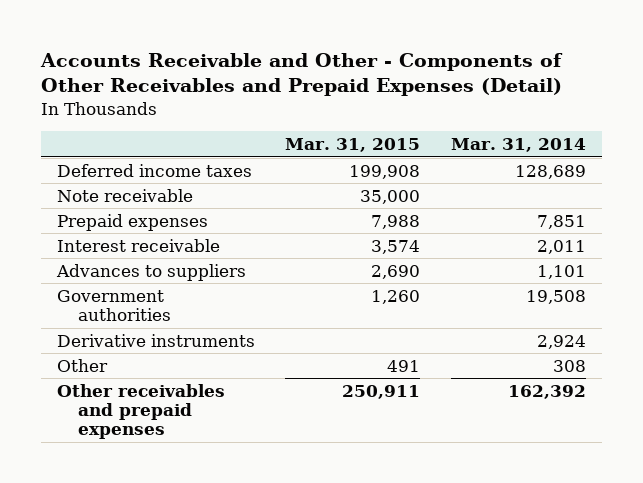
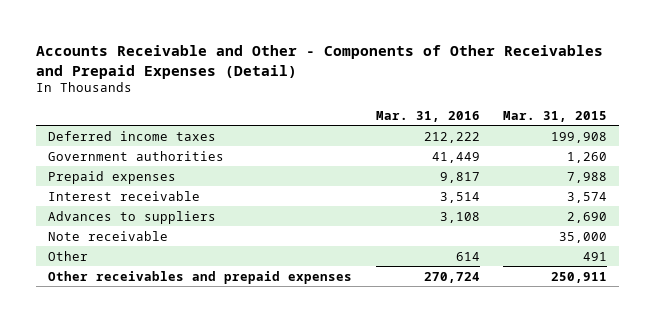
- | Mar. 31, 2015 | Mar. 31, 2014
+ | Mar. 31, 2016 | Mar. 31, 2015
moved up: Government authorities | 41,449 | 1,260
- Derivative instruments | | 2,924
moved down: Note receivable | | 35,000

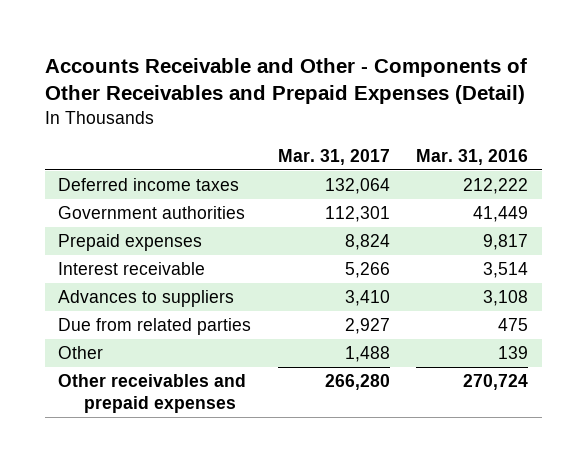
- | Mar. 31, 2016 | Mar. 31, 2015
+ | Mar. 31, 2017 | Mar. 31, 2016
- Note receivable | | 35,000
- Other | 614 | 491
+ Due from related parties | 2,927 | 475
+ Other | 1,488 | 139

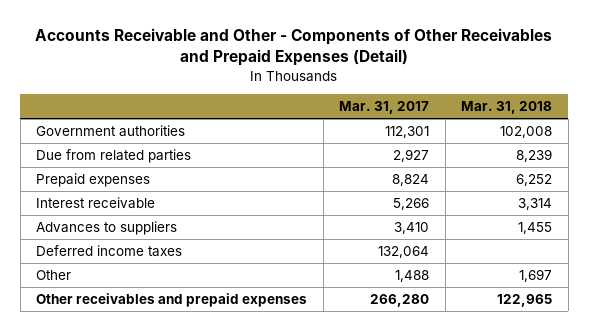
- | Mar. 31, 2017 | Mar. 31, 2016
+ | Mar. 31, 2017 | Mar. 31, 2018
moved up: Due from related parties | 2,927 | 8,239
moved down: Deferred income taxes | 132,064 |

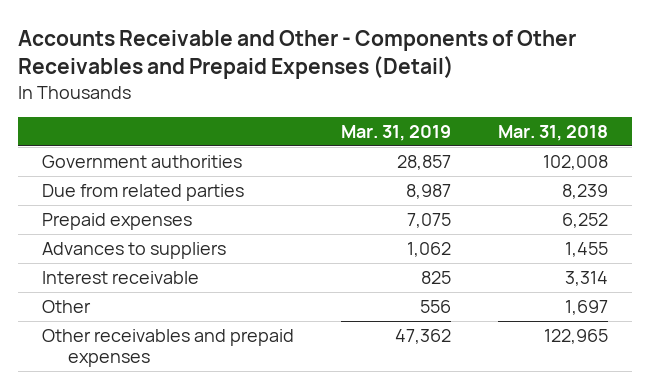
- | Mar. 31, 2017 | Mar. 31, 2018
+ | Mar. 31, 2019 | Mar. 31, 2018
- Deferred income taxes | 132,064 |
moved down: Interest receivable | 825 | 3,314

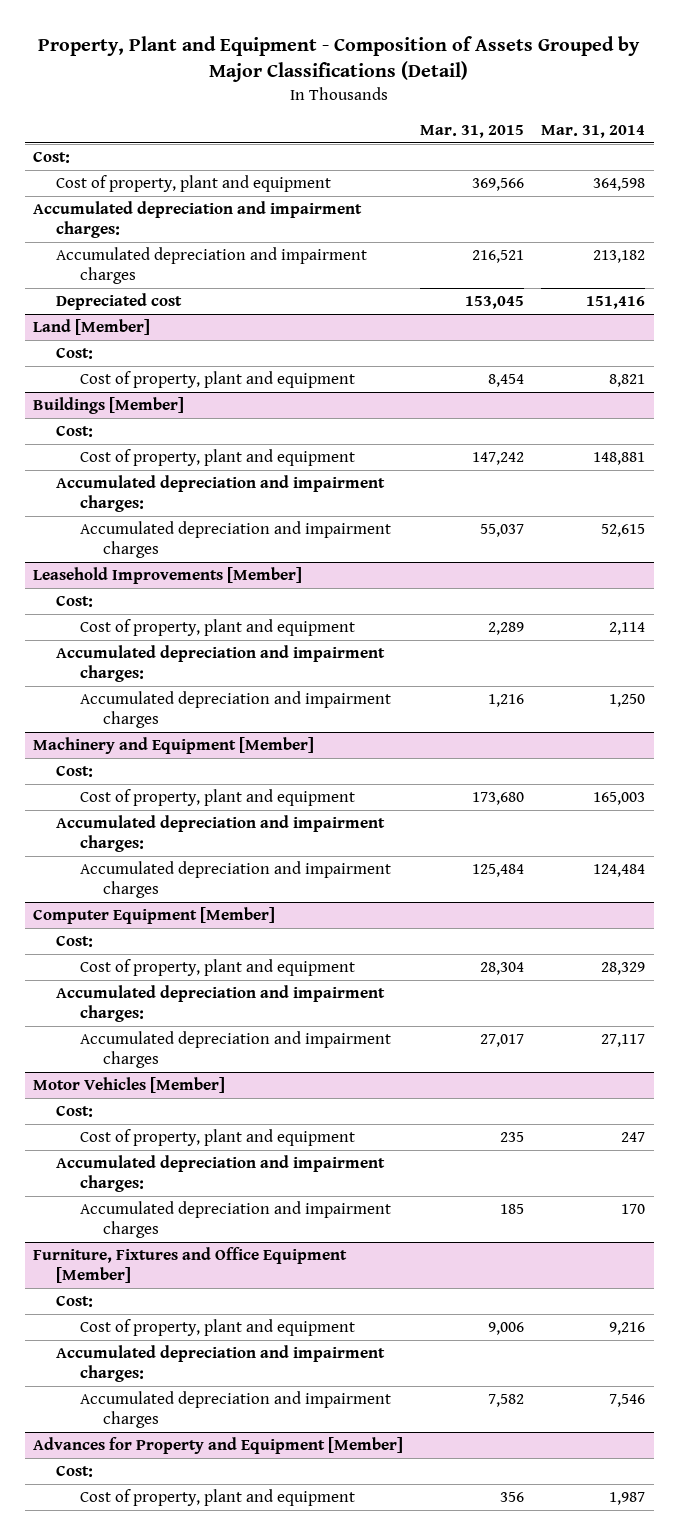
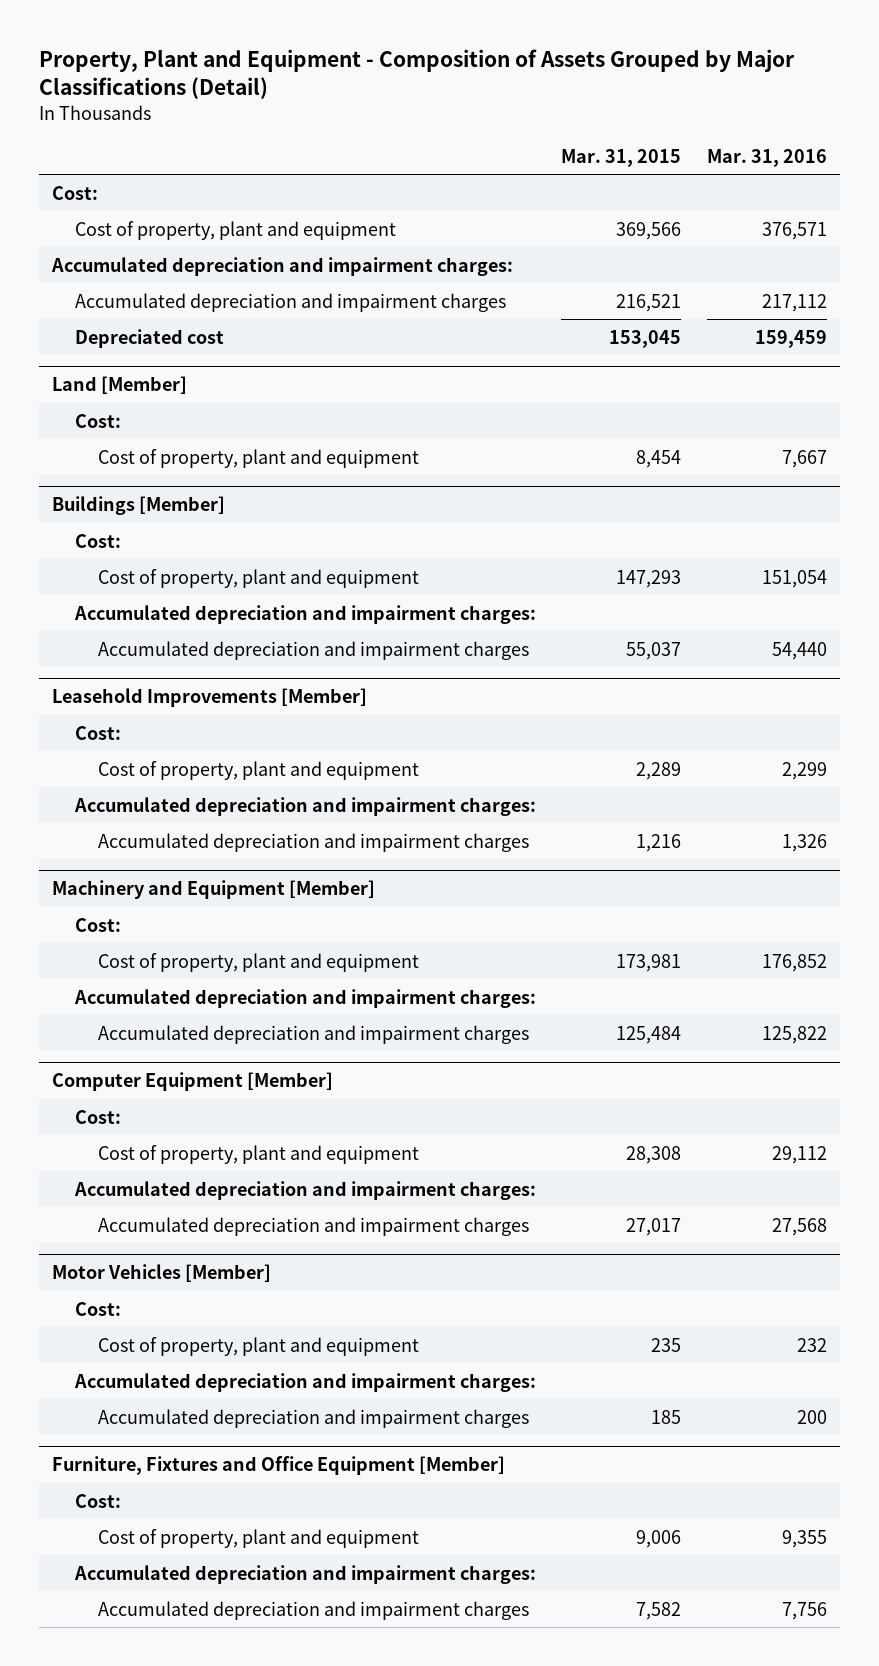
- | Mar. 31, 2015 | Mar. 31, 2014
+ | Mar. 31, 2015 | Mar. 31, 2016
@ Buildings [Member]
- Cost of property, plant and equipment | 147,242 | 148,881
+ Cost of property, plant and equipment | 147,293 | 151,054
@ Machinery and Equipment [Member]
- Cost of property, plant and equipment | 173,680 | 165,003
+ Cost of property, plant and equipment | 173,981 | 176,852
@ Computer Equipment [Member]
- Cost of property, plant and equipment | 28,304 | 28,329
+ Cost of property, plant and equipment | 28,308 | 29,112
- Advances for Property and Equipment [Member]
- Cost:
- Cost of property, plant and equipment | 356 | 1,987

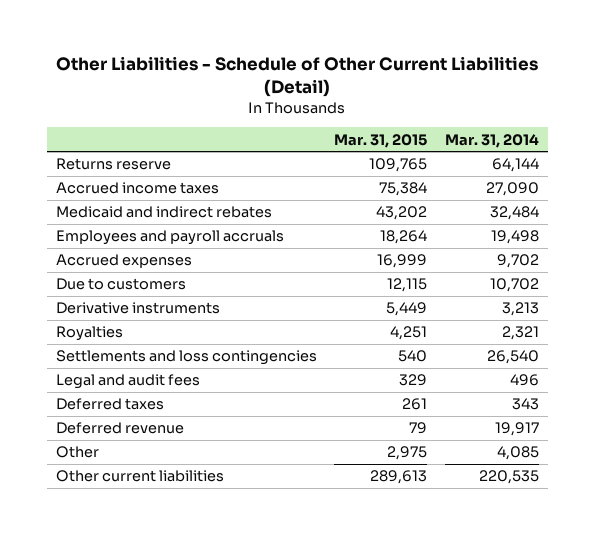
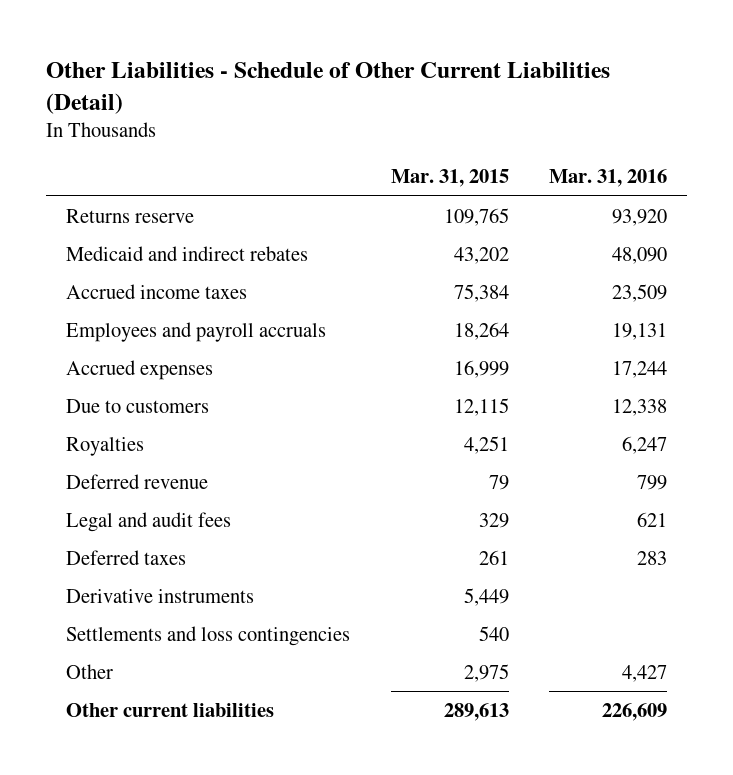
- | Mar. 31, 2015 | Mar. 31, 2014
+ | Mar. 31, 2015 | Mar. 31, 2016
moved down: Accrued income taxes | 75,384 | 23,509
moved up: Deferred revenue | 79 | 799
moved down: Derivative instruments | 5,449 |
moved down: Settlements and loss contingencies | 540 |

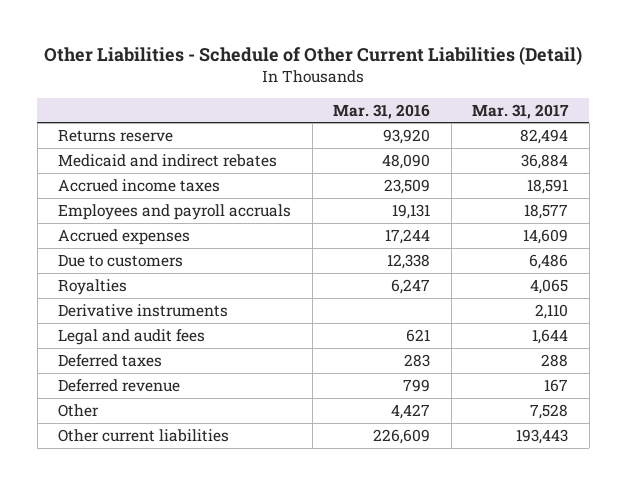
- | Mar. 31, 2015 | Mar. 31, 2016
+ | Mar. 31, 2016 | Mar. 31, 2017
moved up: Derivative instruments | | 2,110
- Settlements and loss contingencies | 540 |
moved down: Deferred revenue | 799 | 167

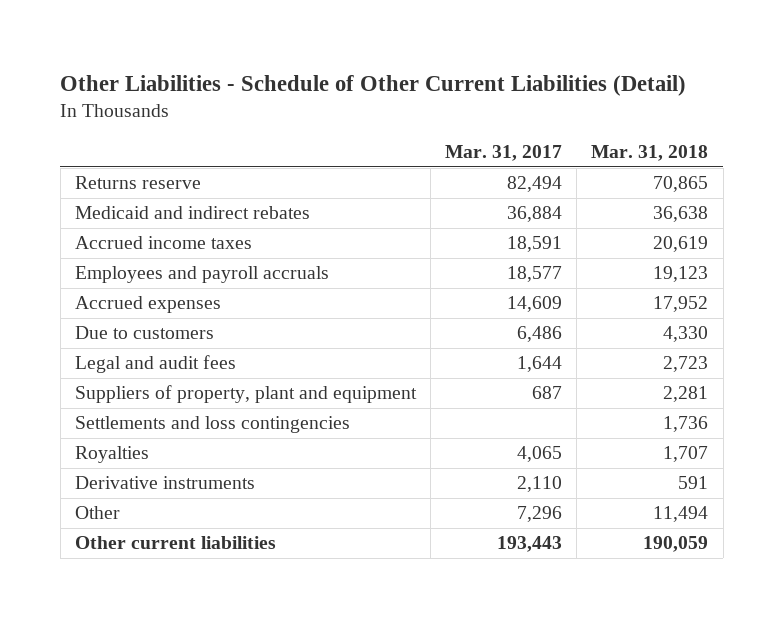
- | Mar. 31, 2016 | Mar. 31, 2017
+ | Mar. 31, 2017 | Mar. 31, 2018
moved up: Legal and audit fees | 1,644 | 2,723
+ Suppliers of property, plant and equipment | 687 | 2,281
+ Settlements and loss contingencies | | 1,736
- Deferred taxes | 283 | 288
- Deferred revenue | 799 | 167
- Other | 4,427 | 7,528
+ Other | 7,296 | 11,494

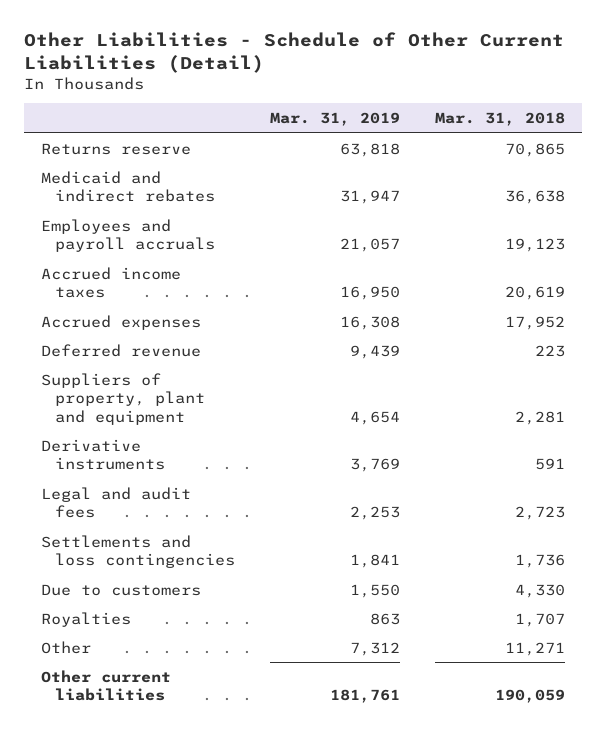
- | Mar. 31, 2017 | Mar. 31, 2018
+ | Mar. 31, 2019 | Mar. 31, 2018
moved down: Accrued income taxes | 16,950 | 20,619
+ Deferred revenue | 9,439 | 223
moved up: Derivative instruments | 3,769 | 591
moved down: Legal and audit fees | 2,253 | 2,723
moved down: Due to customers | 1,550 | 4,330
- Other | 7,296 | 11,494
+ Other | 7,312 | 11,271

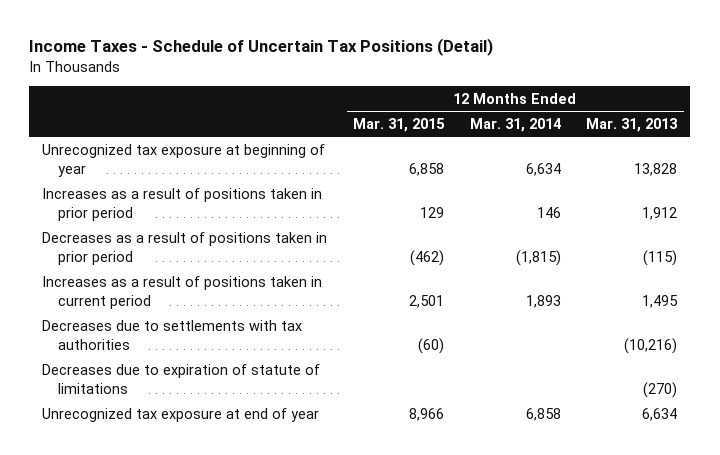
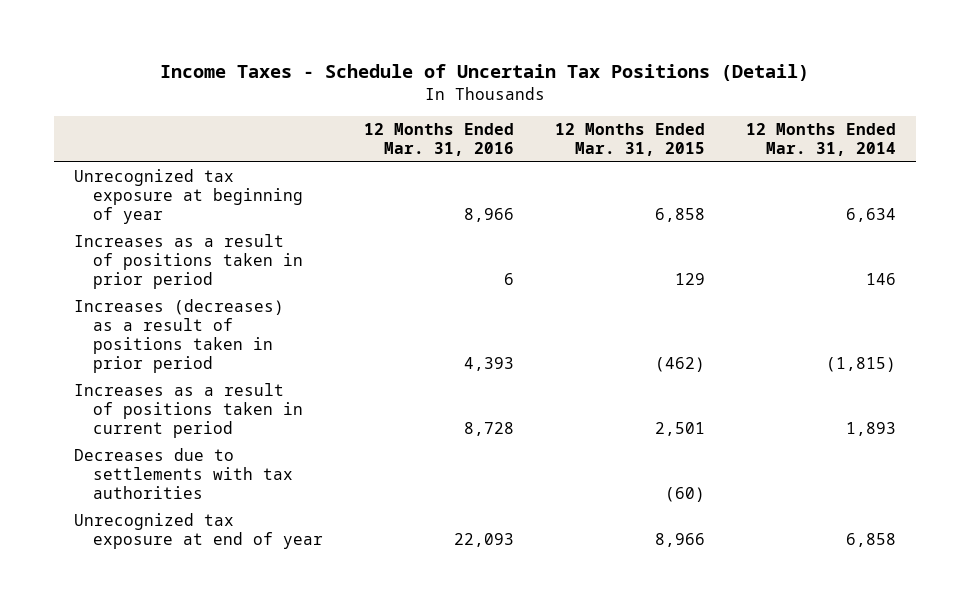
- | 12 Months Ended Mar. 31, 2015 | 12 Months Ended Mar. 31, 2014 | 12 Months Ended Mar. 31, 2013
+ | 12 Months Ended Mar. 31, 2016 | 12 Months Ended Mar. 31, 2015 | 12 Months Ended Mar. 31, 2014
- Decreases as a result of positions taken in prior period | (462) | (1,815) | (115)
+ Increases (decreases) as a result of positions taken in prior period | 4,393 | (462) | (1,815)
- Decreases due to expiration of statute of limitations | | | (270)

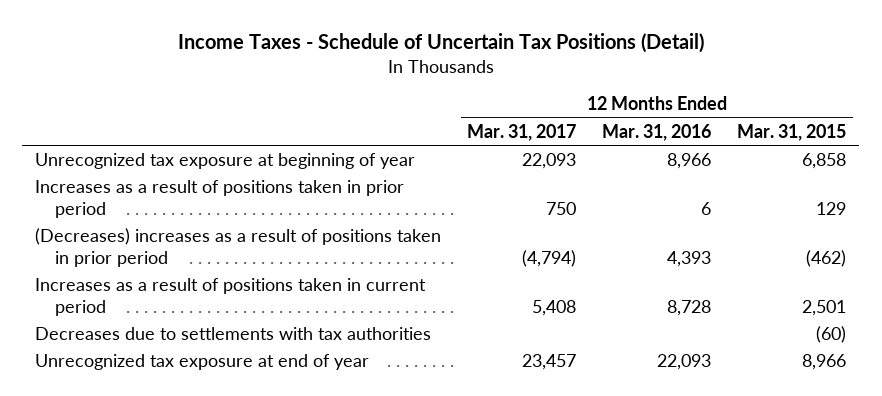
- | 12 Months Ended Mar. 31, 2016 | 12 Months Ended Mar. 31, 2015 | 12 Months Ended Mar. 31, 2014
+ | 12 Months Ended Mar. 31, 2017 | 12 Months Ended Mar. 31, 2016 | 12 Months Ended Mar. 31, 2015
- Increases (decreases) as a result of positions taken in prior period | 4,393 | (462) | (1,815)
+ (Decreases) increases as a result of positions taken in prior period | (4,794) | 4,393 | (462)

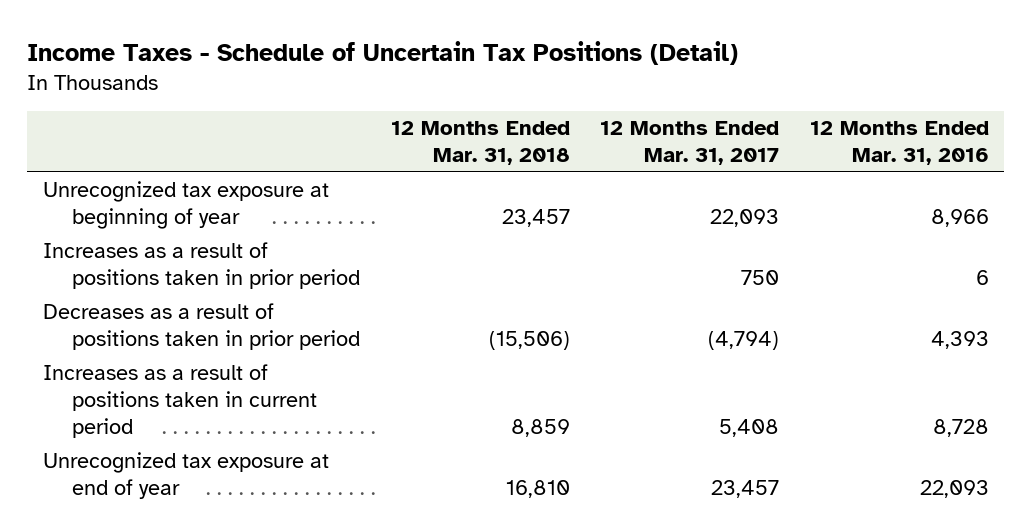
- | 12 Months Ended Mar. 31, 2017 | 12 Months Ended Mar. 31, 2016 | 12 Months Ended Mar. 31, 2015
+ | 12 Months Ended Mar. 31, 2018 | 12 Months Ended Mar. 31, 2017 | 12 Months Ended Mar. 31, 2016
- (Decreases) increases as a result of positions taken in prior period | (4,794) | 4,393 | (462)
+ Decreases as a result of positions taken in prior period | (15,506) | (4,794) | 4,393
- Decreases due to settlements with tax authorities | | | (60)

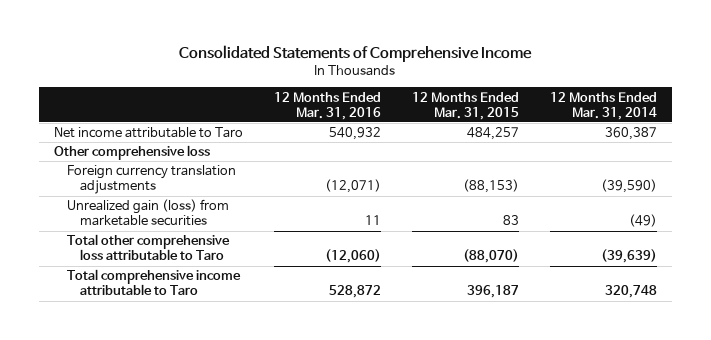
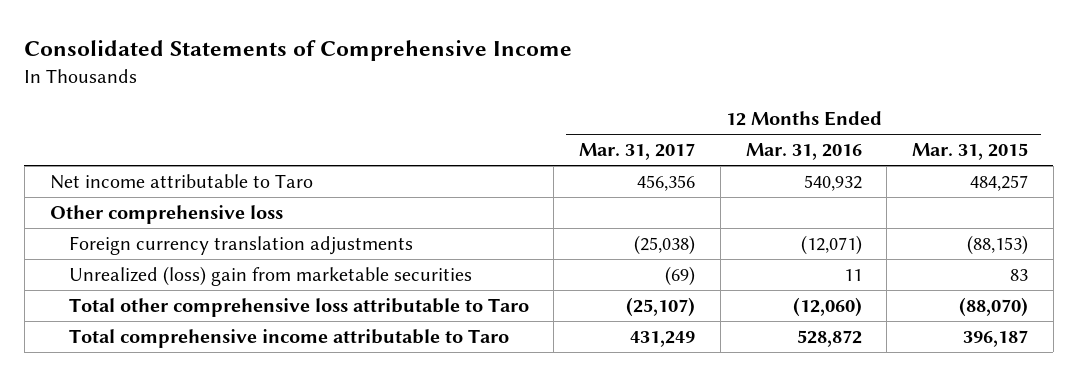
- | 12 Months Ended Mar. 31, 2016 | 12 Months Ended Mar. 31, 2015 | 12 Months Ended Mar. 31, 2014
+ | 12 Months Ended Mar. 31, 2017 | 12 Months Ended Mar. 31, 2016 | 12 Months Ended Mar. 31, 2015
- Unrealized gain (loss) from marketable securities | 11 | 83 | (49)
+ Unrealized (loss) gain from marketable securities | (69) | 11 | 83

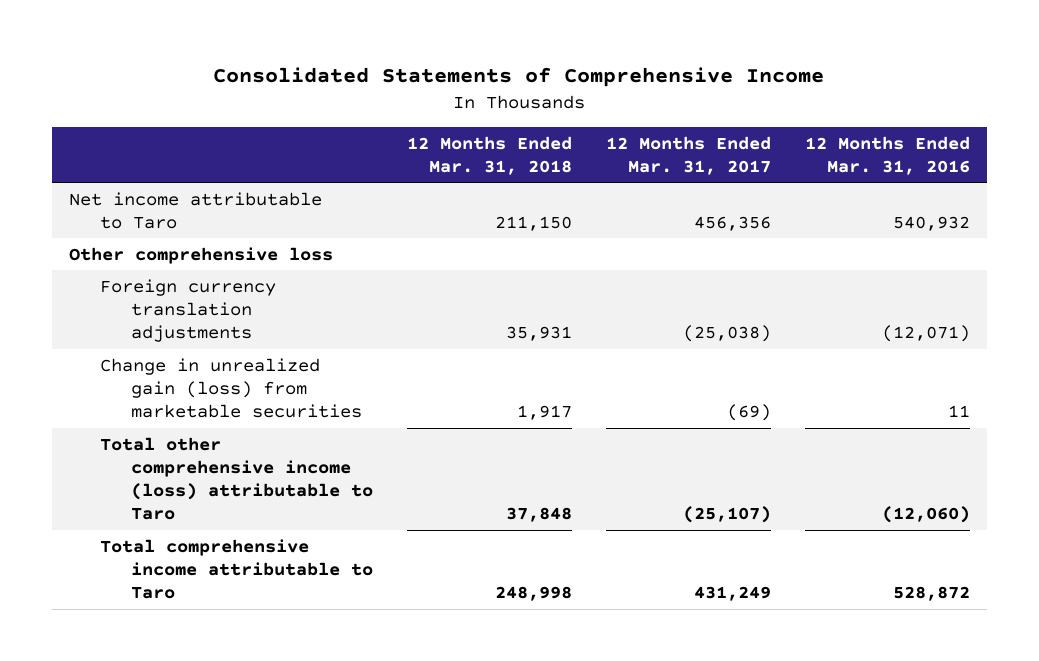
- | 12 Months Ended Mar. 31, 2017 | 12 Months Ended Mar. 31, 2016 | 12 Months Ended Mar. 31, 2015
+ | 12 Months Ended Mar. 31, 2018 | 12 Months Ended Mar. 31, 2017 | 12 Months Ended Mar. 31, 2016
- Unrealized (loss) gain from marketable securities | (69) | 11 | 83
- Total other comprehensive loss attributable to Taro | (25,107) | (12,060) | (88,070)
+ Change in unrealized gain (loss) from marketable securities | 1,917 | (69) | 11
+ Total other comprehensive income (loss) attributable to Taro | 37,848 | (25,107) | (12,060)

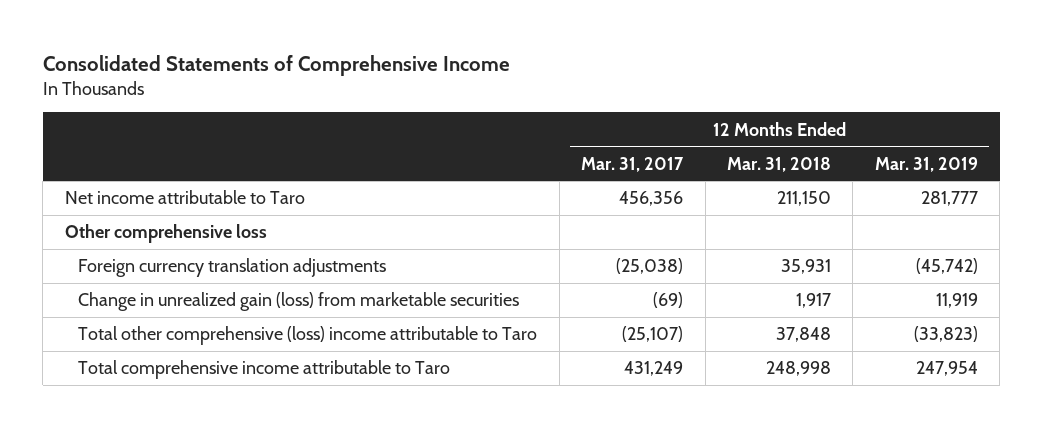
- | 12 Months Ended Mar. 31, 2018 | 12 Months Ended Mar. 31, 2017 | 12 Months Ended Mar. 31, 2016
+ | 12 Months Ended Mar. 31, 2017 | 12 Months Ended Mar. 31, 2018 | 12 Months Ended Mar. 31, 2019
- Total other comprehensive income (loss) attributable to Taro | 37,848 | (25,107) | (12,060)
+ Total other comprehensive (loss) income attributable to Taro | (25,107) | 37,848 | (33,823)

